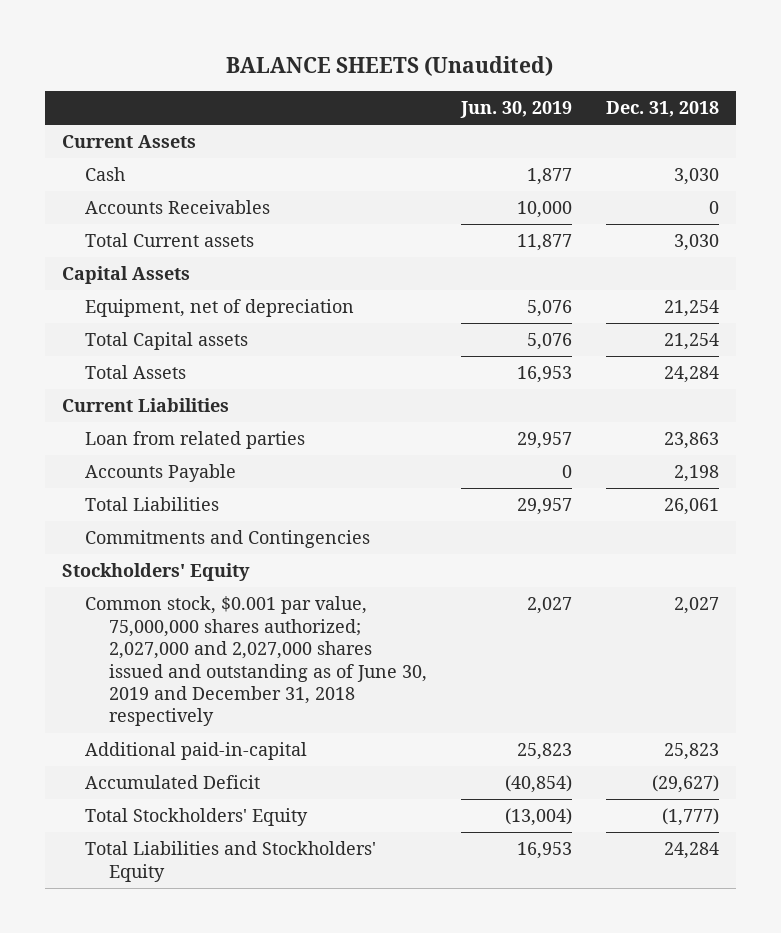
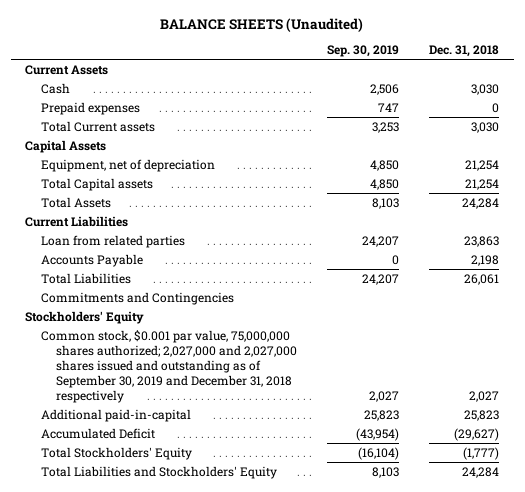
- | Jun. 30, 2019 | Dec. 31, 2018
+ | Sep. 30, 2019 | Dec. 31, 2018
- Accounts Receivables | 10,000 | 0
+ Prepaid expenses | 747 | 0
- Common stock, $0.001 par value, 75,000,000 shares authorized; 2,027,000 and 2,027,000 shares issued and outstanding as of June 30, 2019 and December 31, 2018 respectively | 2,027 | 2,027
+ Common stock, $0.001 par value, 75,000,000 shares authorized; 2,027,000 and 2,027,000 shares issued and outstanding as of September 30, 2019 and December 31, 2018 respectively | 2,027 | 2,027

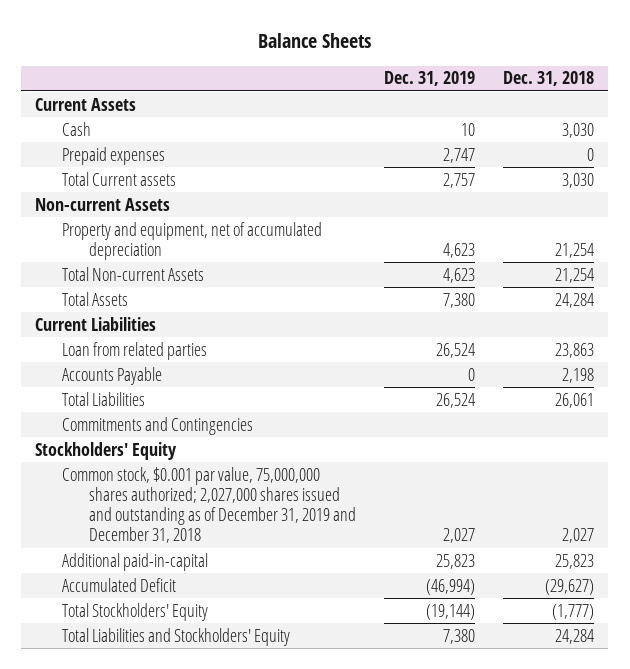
- BALANCE SHEETS (Unaudited)
+ Balance Sheets
- | Sep. 30, 2019 | Dec. 31, 2018
+ | Dec. 31, 2019 | Dec. 31, 2018
- Capital Assets
- Equipment, net of depreciation | 4,850 | 21,254
- Total Capital assets | 4,850 | 21,254
+ Non-current Assets
+ Property and equipment, net of accumulated depreciation | 4,623 | 21,254
+ Total Non-current Assets | 4,623 | 21,254
- Common stock, $0.001 par value, 75,000,000 shares authorized; 2,027,000 and 2,027,000 shares issued and outstanding as of September 30, 2019 and December 31, 2018 respectively | 2,027 | 2,027
+ Common stock, $0.001 par value, 75,000,000 shares authorized; 2,027,000 shares issued and outstanding as of December 31, 2019 and December 31, 2018 | 2,027 | 2,027

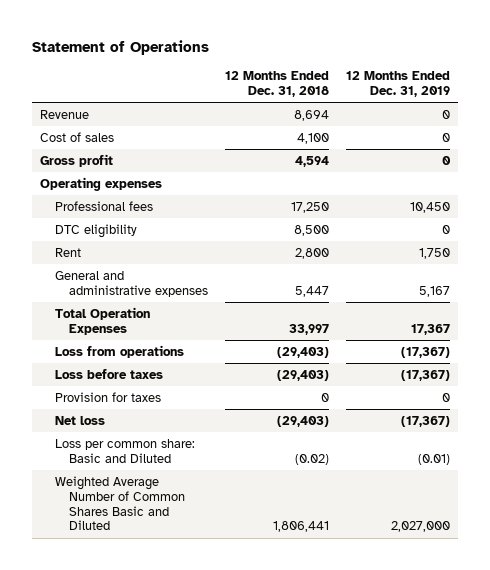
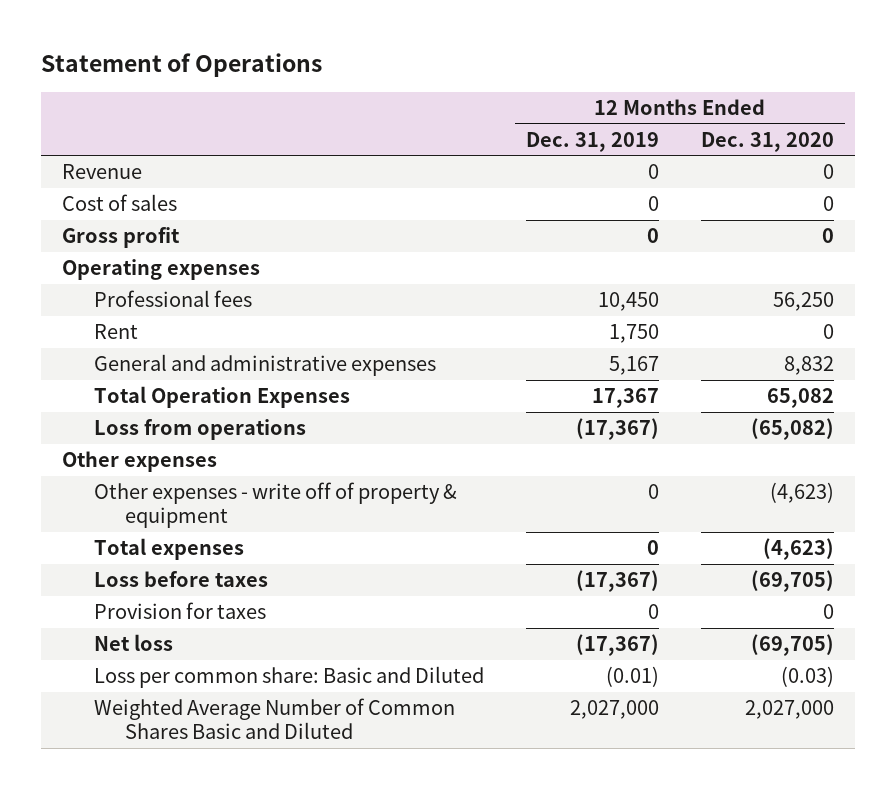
- | 12 Months Ended Dec. 31, 2018 | 12 Months Ended Dec. 31, 2019
+ | 12 Months Ended Dec. 31, 2019 | 12 Months Ended Dec. 31, 2020
- DTC eligibility | 8,500 | 0
+ Other expenses
+ Other expenses - write off of property & equipment | 0 | (4,623)
+ Total expenses | 0 | (4,623)

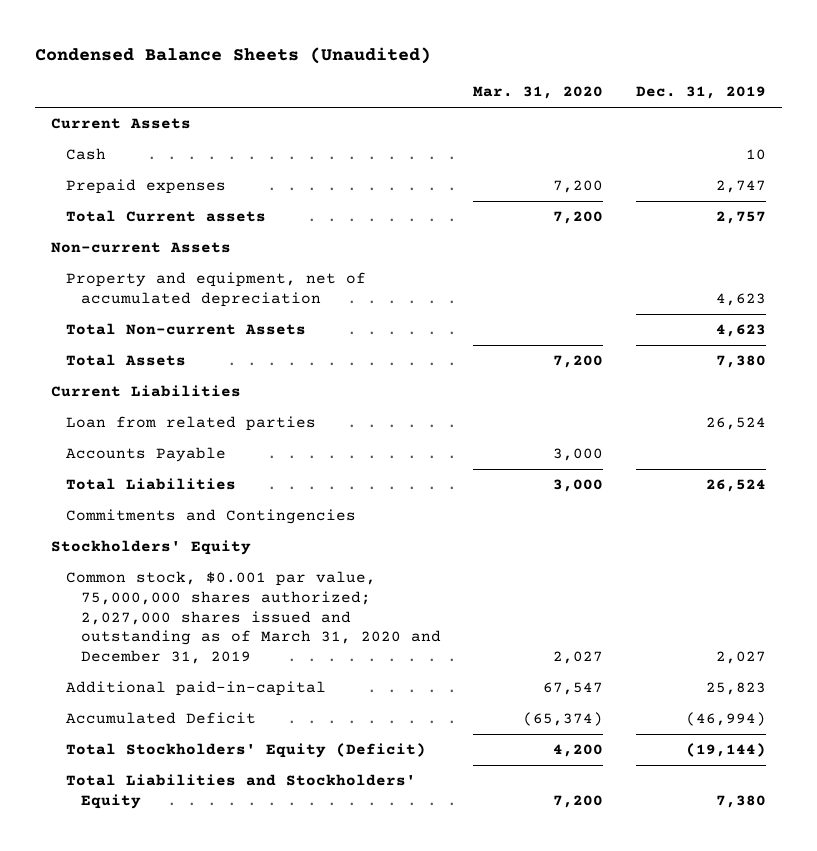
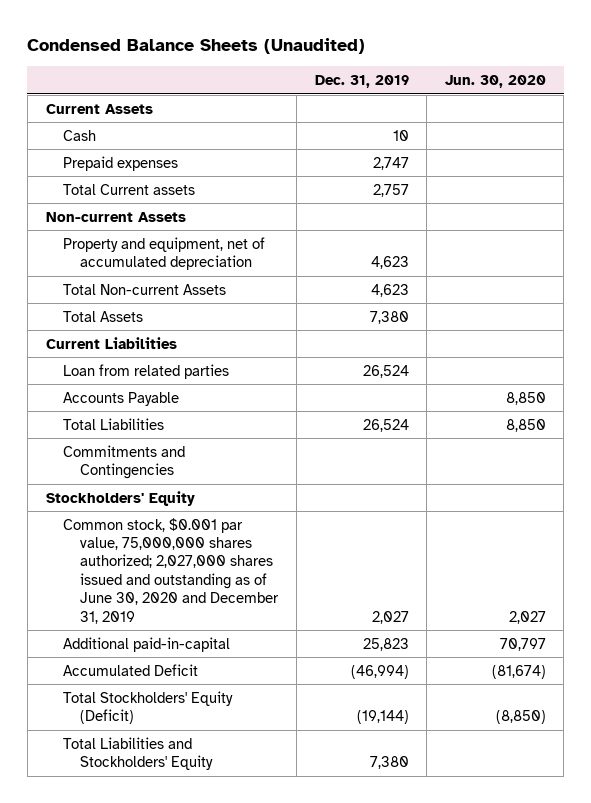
- | Mar. 31, 2020 | Dec. 31, 2019
+ | Dec. 31, 2019 | Jun. 30, 2020
- Common stock, $0.001 par value, 75,000,000 shares authorized; 2,027,000 shares issued and outstanding as of March 31, 2020 and December 31, 2019 | 2,027 | 2,027
+ Common stock, $0.001 par value, 75,000,000 shares authorized; 2,027,000 shares issued and outstanding as of June 30, 2020 and December 31, 2019 | 2,027 | 2,027

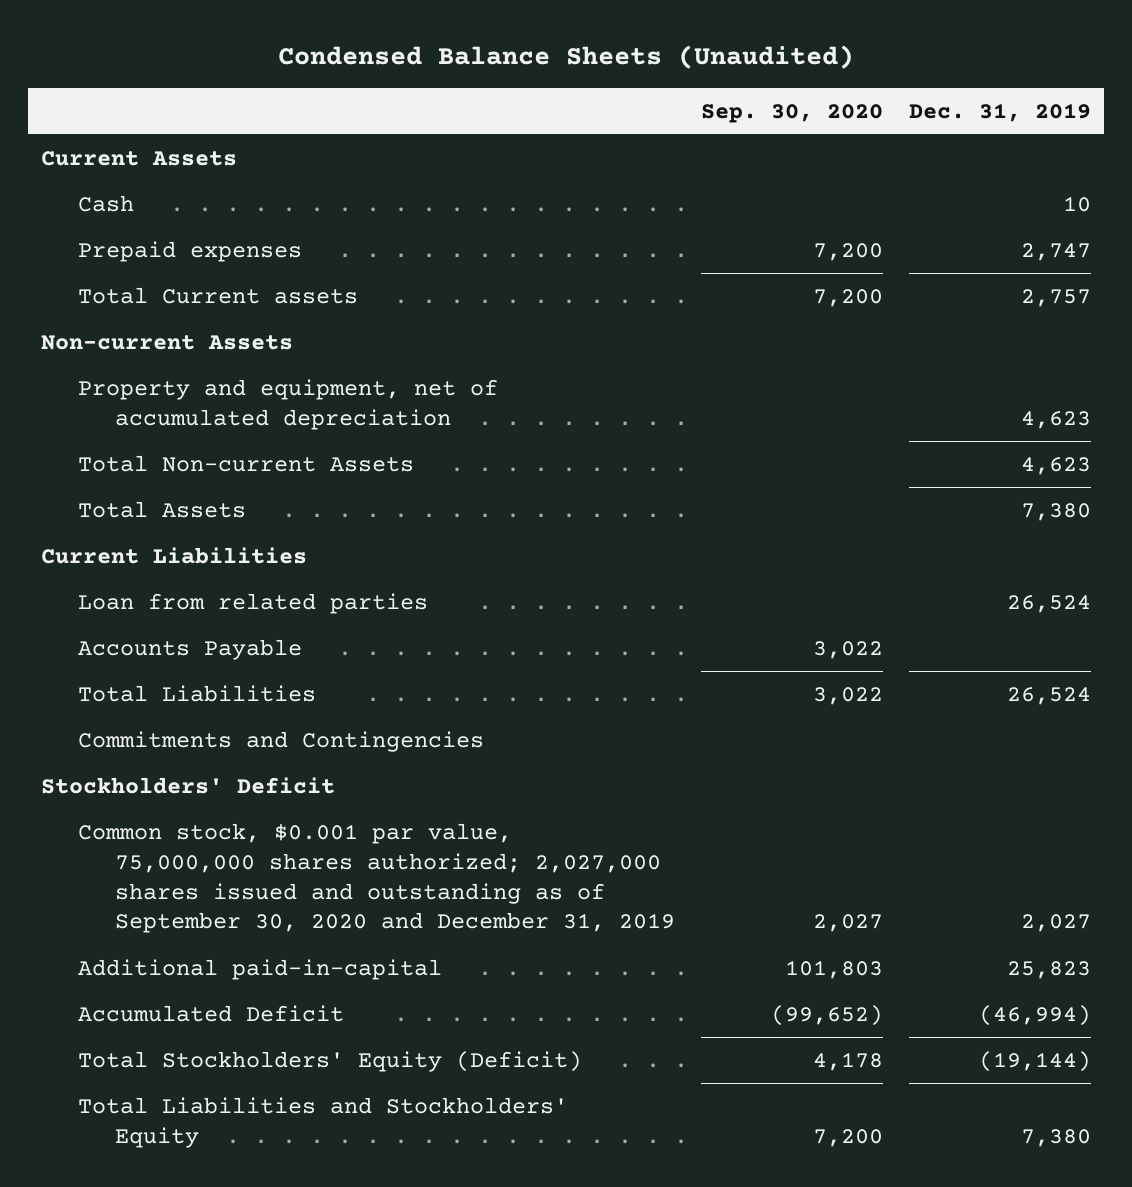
- | Dec. 31, 2019 | Jun. 30, 2020
+ | Sep. 30, 2020 | Dec. 31, 2019
- Stockholders' Equity
- Common stock, $0.001 par value, 75,000,000 shares authorized; 2,027,000 shares issued and outstanding as of June 30, 2020 and December 31, 2019 | 2,027 | 2,027
+ Stockholders' Deficit
+ Common stock, $0.001 par value, 75,000,000 shares authorized; 2,027,000 shares issued and outstanding as of September 30, 2020 and December 31, 2019 | 2,027 | 2,027

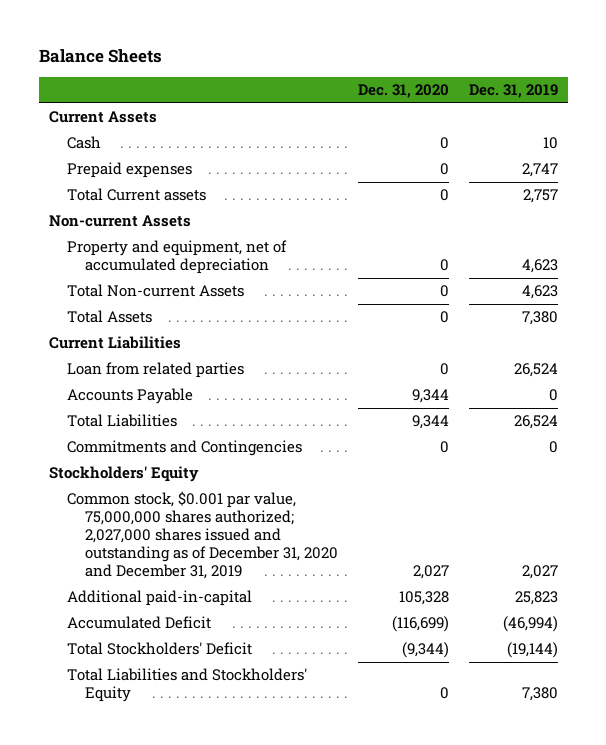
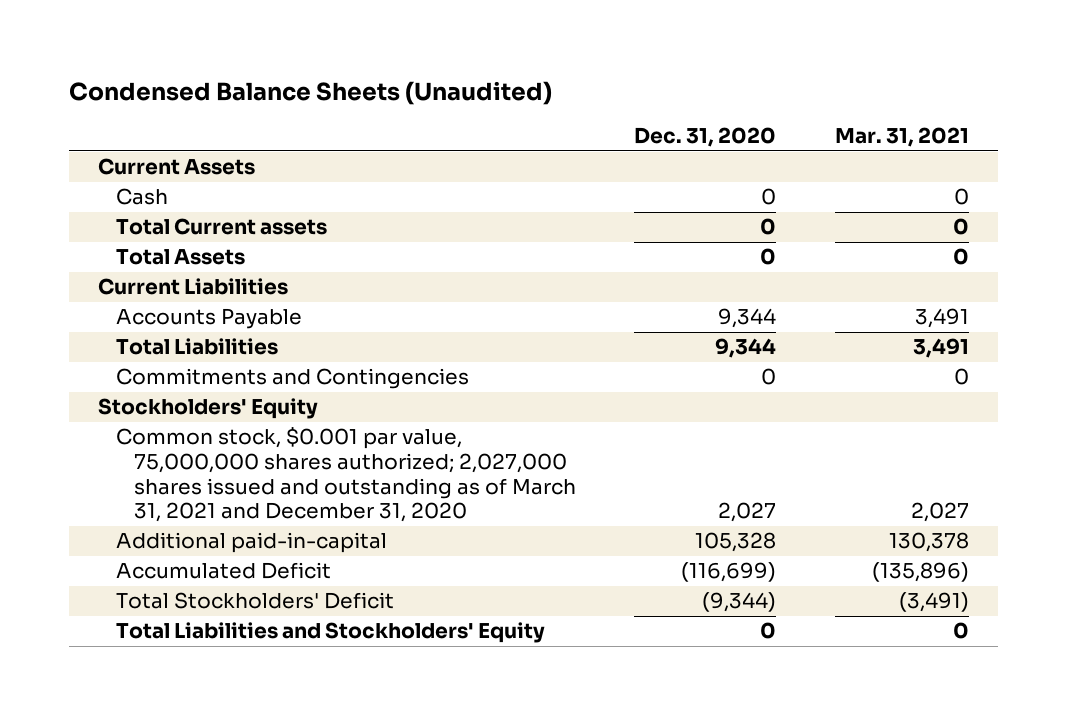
- Balance Sheets
+ Condensed Balance Sheets (Unaudited)
- | Dec. 31, 2020 | Dec. 31, 2019
+ | Dec. 31, 2020 | Mar. 31, 2021
- Prepaid expenses | 0 | 2,747
- Non-current Assets
- Property and equipment, net of accumulated depreciation | 0 | 4,623
- Total Non-current Assets | 0 | 4,623
- Loan from related parties | 0 | 26,524
- Common stock, $0.001 par value, 75,000,000 shares authorized; 2,027,000 shares issued and outstanding as of December 31, 2020 and December 31, 2019 | 2,027 | 2,027
+ Common stock, $0.001 par value, 75,000,000 shares authorized; 2,027,000 shares issued and outstanding as of March 31, 2021 and December 31, 2020 | 2,027 | 2,027

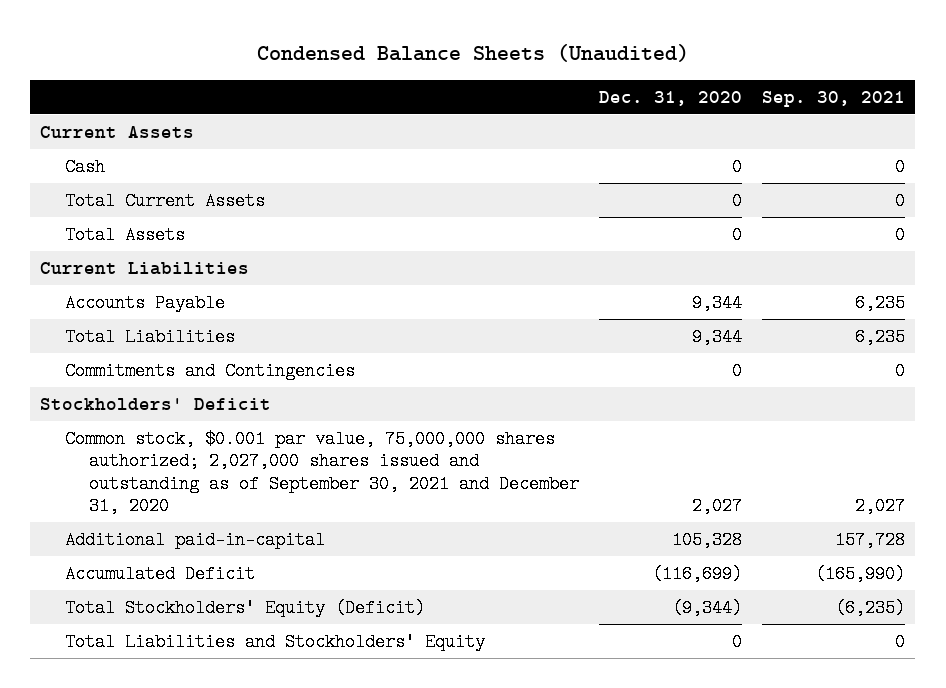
- | Dec. 31, 2020 | Mar. 31, 2021
+ | Dec. 31, 2020 | Sep. 30, 2021
- Total Current assets | 0 | 0
+ Total Current Assets | 0 | 0
- Stockholders' Equity
- Common stock, $0.001 par value, 75,000,000 shares authorized; 2,027,000 shares issued and outstanding as of March 31, 2021 and December 31, 2020 | 2,027 | 2,027
+ Stockholders' Deficit
+ Common stock, $0.001 par value, 75,000,000 shares authorized; 2,027,000 shares issued and outstanding as of September 30, 2021 and December 31, 2020 | 2,027 | 2,027
- Total Stockholders' Deficit | (9,344) | (3,491)
+ Total Stockholders' Equity (Deficit) | (9,344) | (6,235)

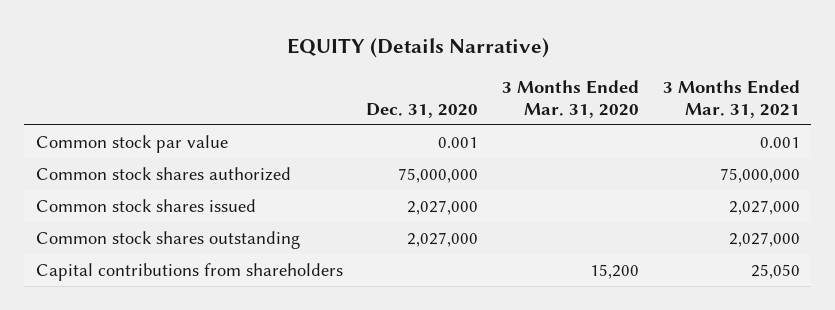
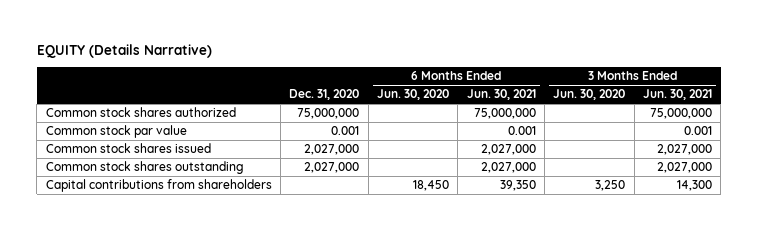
- | Dec. 31, 2020 | 3 Months Ended Mar. 31, 2020 | 3 Months Ended Mar. 31, 2021
+ | Dec. 31, 2020 | 6 Months Ended Jun. 30, 2020 | 6 Months Ended Jun. 30, 2021 | 3 Months Ended Jun. 30, 2020 | 3 Months Ended Jun. 30, 2021
moved down: Common stock par value | 0.001 | | 0.001 | | 0.001

